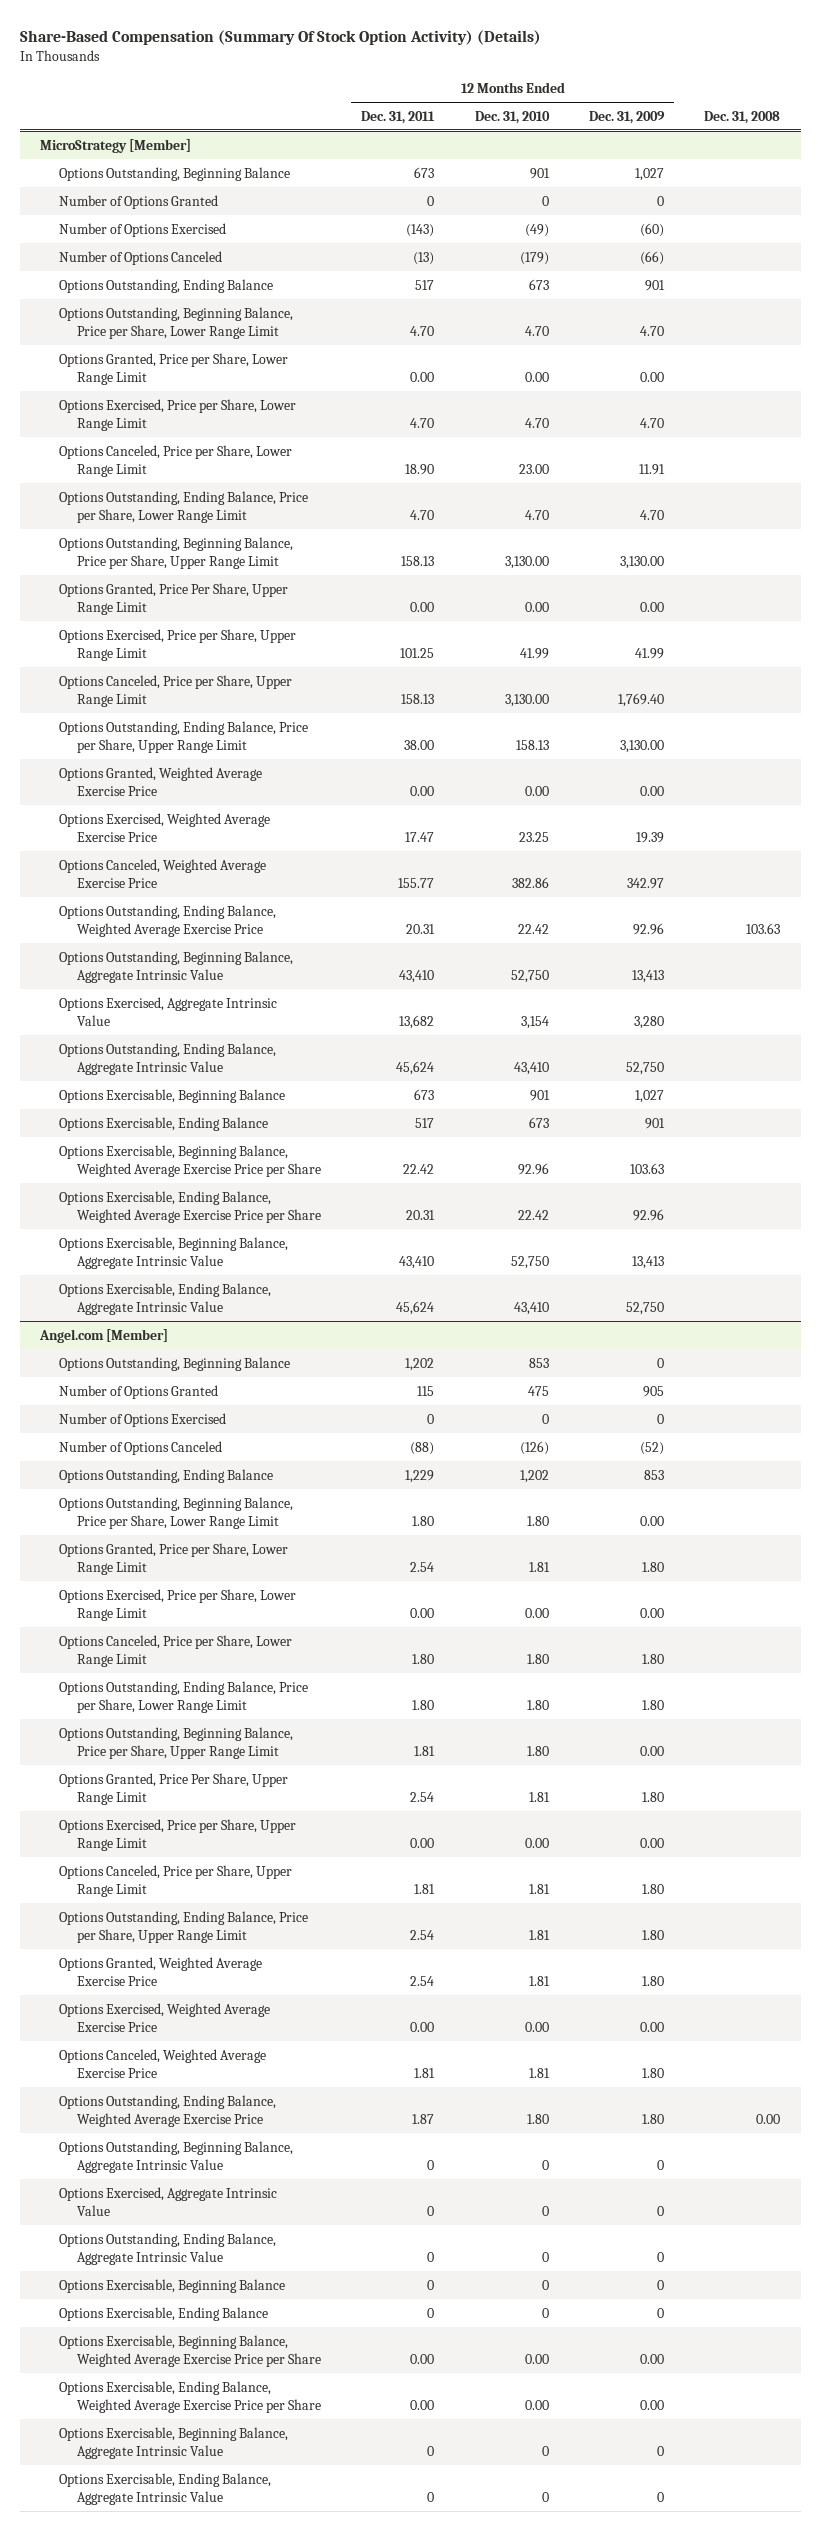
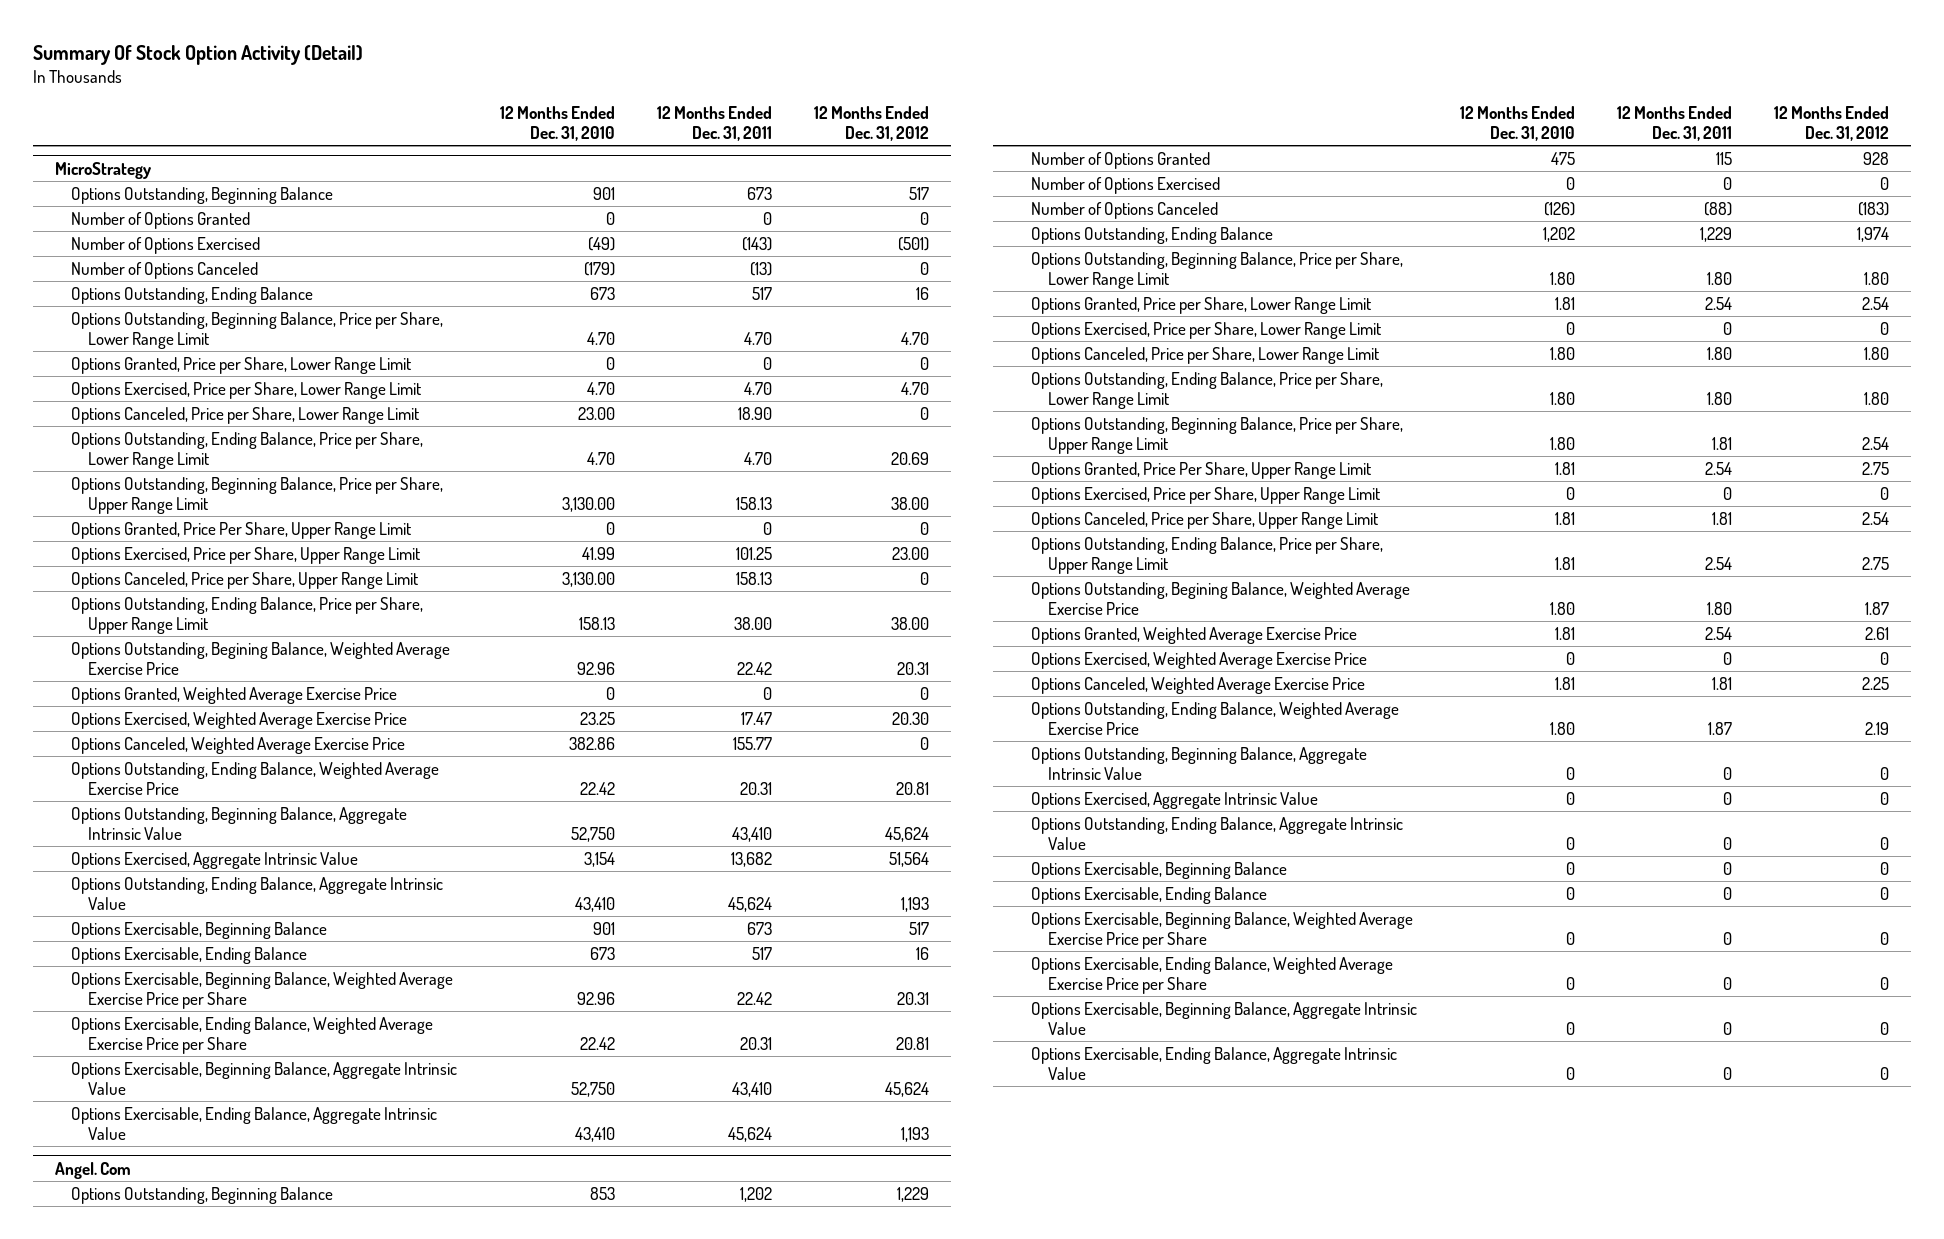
- Share-Based Compensation (Summary Of Stock Option Activity) (Details)
+ Summary Of Stock Option Activity (Detail)
- | 12 Months Ended Dec. 31, 2011 | 12 Months Ended Dec. 31, 2010 | 12 Months Ended Dec. 31, 2009 | Dec. 31, 2008
+ | 12 Months Ended Dec. 31, 2010 | 12 Months Ended Dec. 31, 2011 | 12 Months Ended Dec. 31, 2012
- MicroStrategy [Member]
+ MicroStrategy
- Options Granted, Price per Share, Lower Range Limit | 0.00 | 0.00 | 0.00 |
+ Options Granted, Price per Share, Lower Range Limit | 0 | 0 | 0
- Options Granted, Price Per Share, Upper Range Limit | 0.00 | 0.00 | 0.00 |
+ Options Granted, Price Per Share, Upper Range Limit | 0 | 0 | 0
- Options Granted, Weighted Average Exercise Price | 0.00 | 0.00 | 0.00 |
+ Options Outstanding, Begining Balance, Weighted Average Exercise Price | 92.96 | 22.42 | 20.31
+ Options Granted, Weighted Average Exercise Price | 0 | 0 | 0
- Angel.com [Member]
+ Angel. Com
- Options Exercised, Price per Share, Lower Range Limit | 0.00 | 0.00 | 0.00 |
+ Options Exercised, Price per Share, Lower Range Limit | 0 | 0 | 0
- Options Exercised, Price per Share, Upper Range Limit | 0.00 | 0.00 | 0.00 |
+ Options Exercised, Price per Share, Upper Range Limit | 0 | 0 | 0
+ Options Outstanding, Begining Balance, Weighted Average Exercise Price | 1.80 | 1.80 | 1.87
- Options Exercised, Weighted Average Exercise Price | 0.00 | 0.00 | 0.00 |
+ Options Exercised, Weighted Average Exercise Price | 0 | 0 | 0
- Options Exercisable, Beginning Balance, Weighted Average Exercise Price per Share | 0.00 | 0.00 | 0.00 |
- Options Exercisable, Ending Balance, Weighted Average Exercise Price per Share | 0.00 | 0.00 | 0.00 |
+ Options Exercisable, Beginning Balance, Weighted Average Exercise Price per Share | 0 | 0 | 0
+ Options Exercisable, Ending Balance, Weighted Average Exercise Price per Share | 0 | 0 | 0

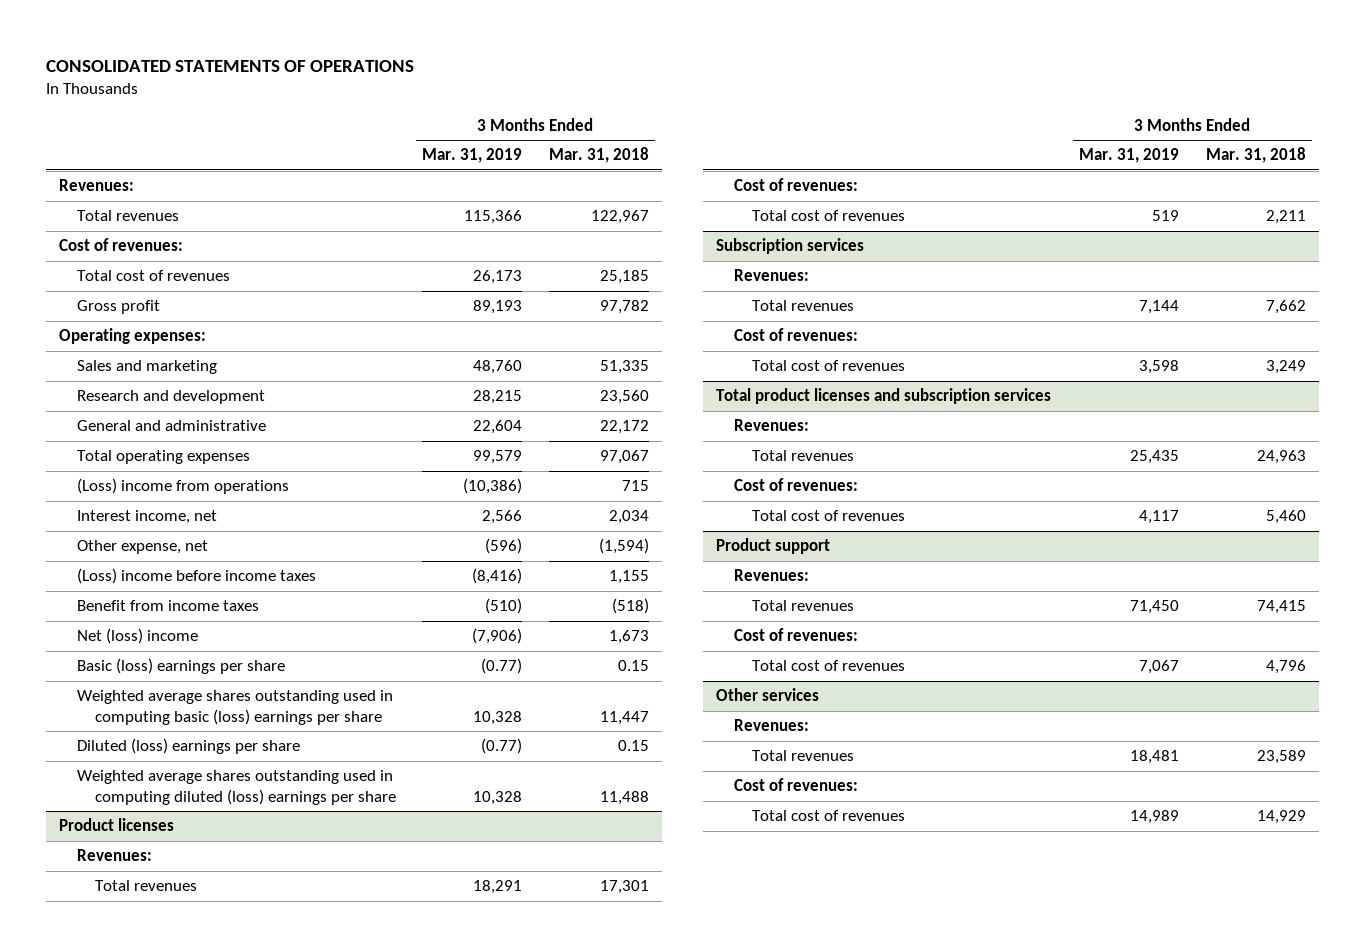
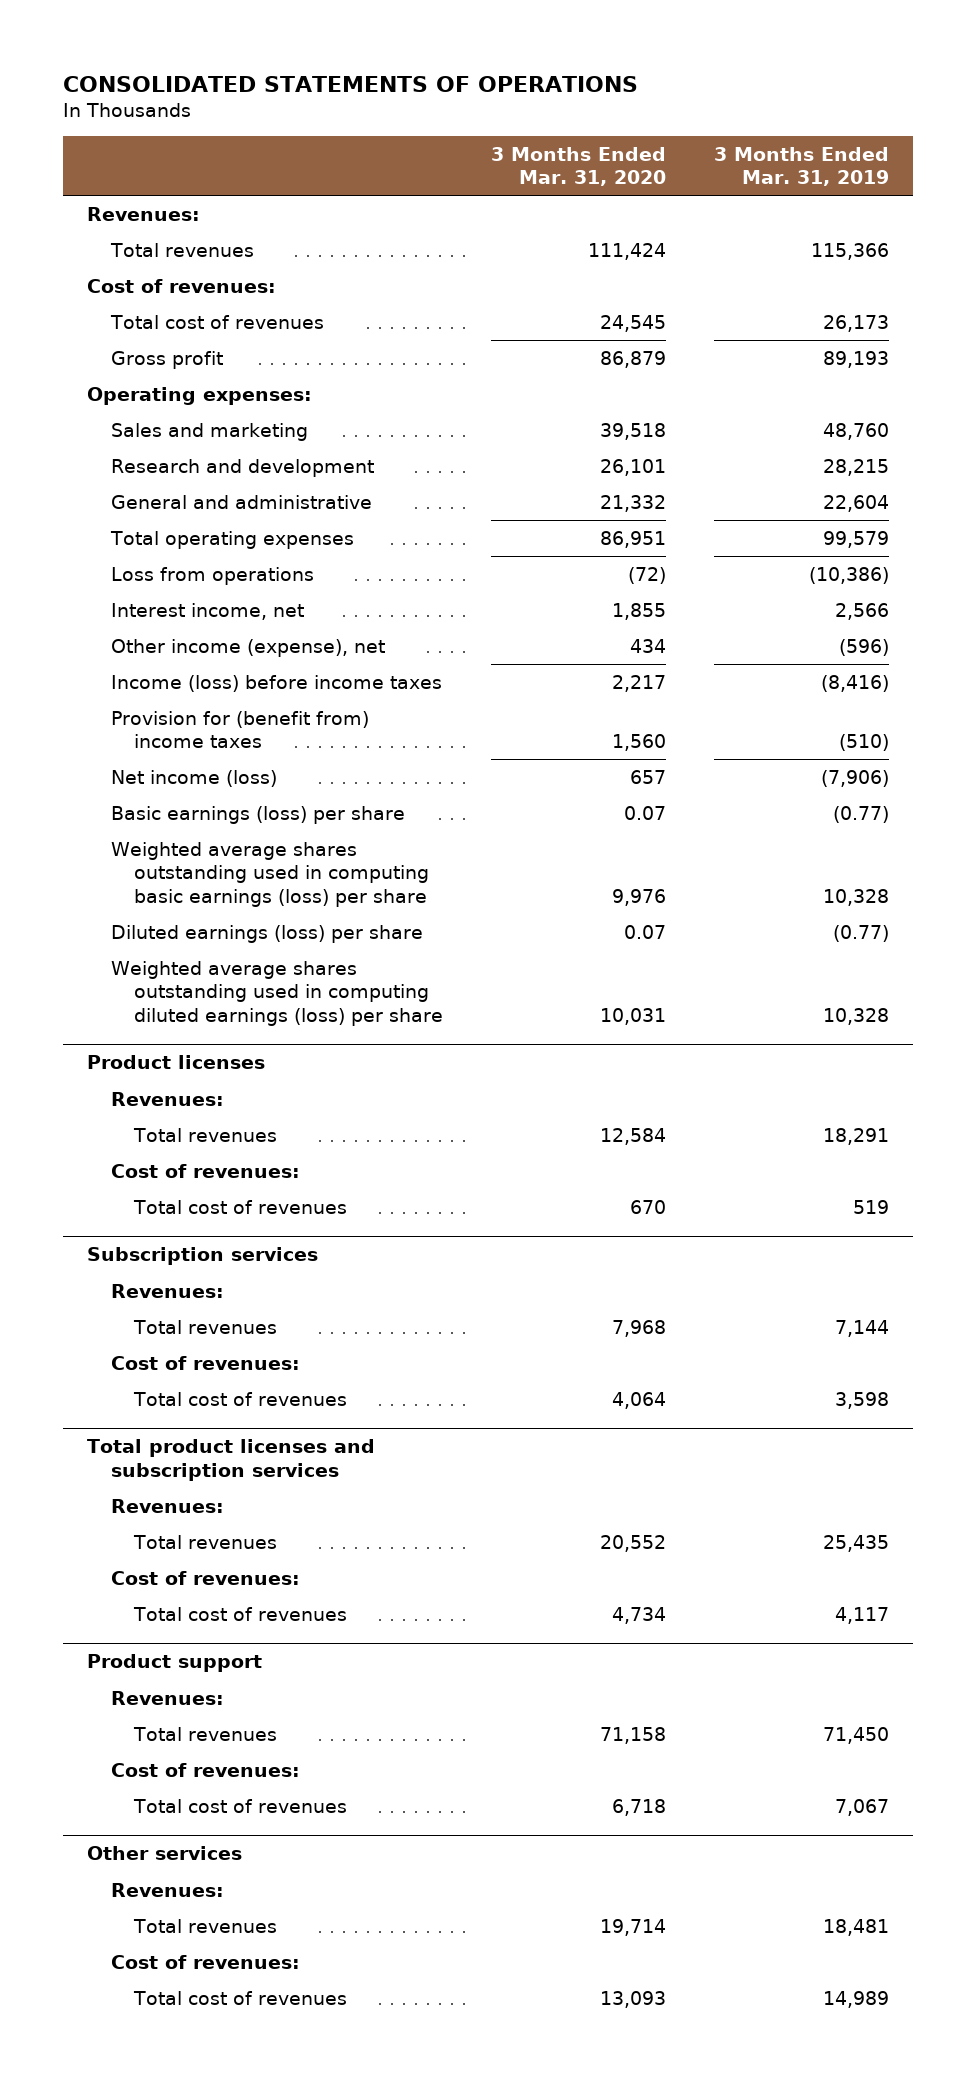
- | 3 Months Ended Mar. 31, 2019 | 3 Months Ended Mar. 31, 2018
+ | 3 Months Ended Mar. 31, 2020 | 3 Months Ended Mar. 31, 2019
- (Loss) income from operations | (10,386) | 715
+ Loss from operations | (72) | (10,386)
- Other expense, net | (596) | (1,594)
- (Loss) income before income taxes | (8,416) | 1,155
- Benefit from income taxes | (510) | (518)
- Net (loss) income | (7,906) | 1,673
- Basic (loss) earnings per share | (0.77) | 0.15
- Weighted average shares outstanding used in computing basic (loss) earnings per share | 10,328 | 11,447
- Diluted (loss) earnings per share | (0.77) | 0.15
- Weighted average shares outstanding used in computing diluted (loss) earnings per share | 10,328 | 11,488
+ Other income (expense), net | 434 | (596)
+ Income (loss) before income taxes | 2,217 | (8,416)
+ Provision for (benefit from) income taxes | 1,560 | (510)
+ Net income (loss) | 657 | (7,906)
+ Basic earnings (loss) per share | 0.07 | (0.77)
+ Weighted average shares outstanding used in computing basic earnings (loss) per share | 9,976 | 10,328
+ Diluted earnings (loss) per share | 0.07 | (0.77)
+ Weighted average shares outstanding used in computing diluted earnings (loss) per share | 10,031 | 10,328

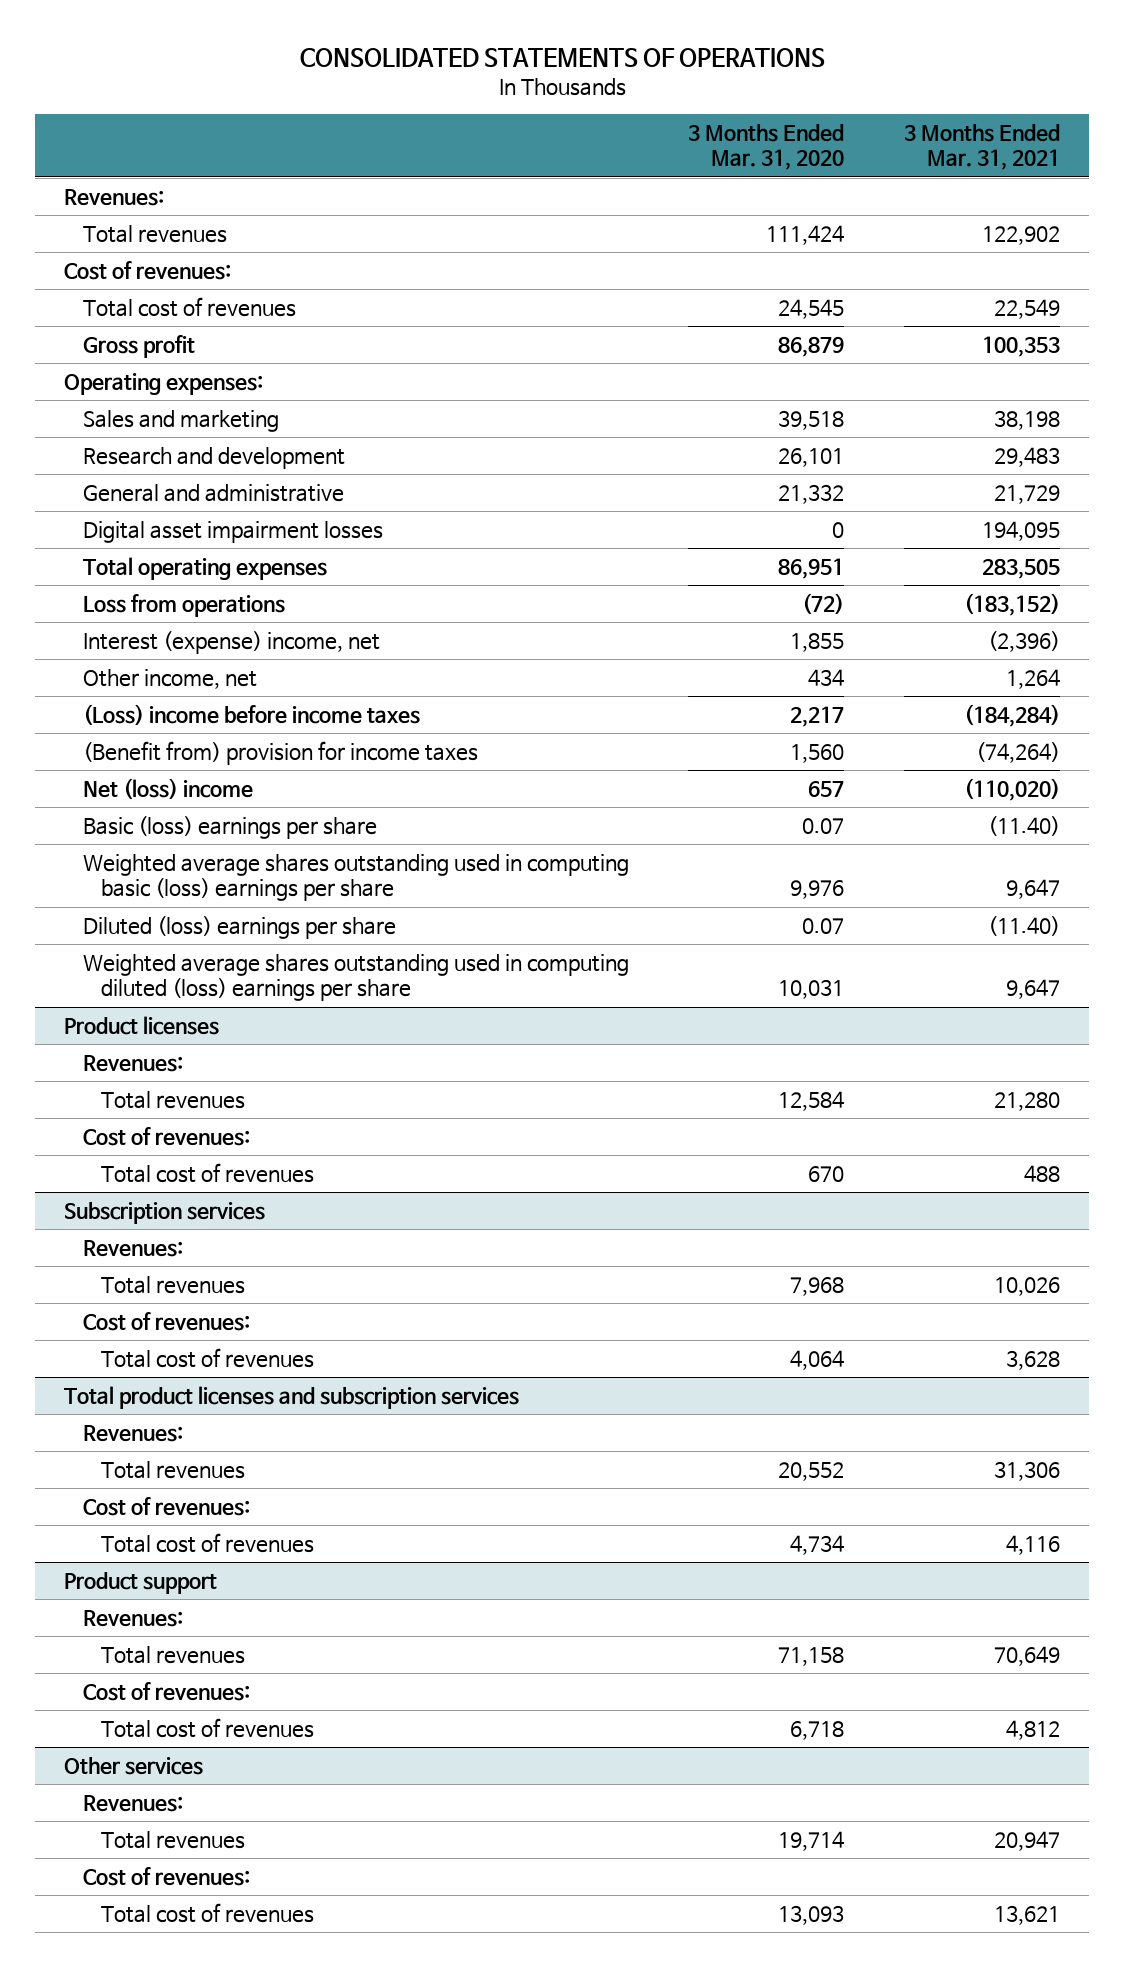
- | 3 Months Ended Mar. 31, 2020 | 3 Months Ended Mar. 31, 2019
+ | 3 Months Ended Mar. 31, 2020 | 3 Months Ended Mar. 31, 2021
+ Digital asset impairment losses | 0 | 194,095
- Interest income, net | 1,855 | 2,566
- Other income (expense), net | 434 | (596)
- Income (loss) before income taxes | 2,217 | (8,416)
- Provision for (benefit from) income taxes | 1,560 | (510)
- Net income (loss) | 657 | (7,906)
- Basic earnings (loss) per share | 0.07 | (0.77)
- Weighted average shares outstanding used in computing basic earnings (loss) per share | 9,976 | 10,328
- Diluted earnings (loss) per share | 0.07 | (0.77)
- Weighted average shares outstanding used in computing diluted earnings (loss) per share | 10,031 | 10,328
+ Interest (expense) income, net | 1,855 | (2,396)
+ Other income, net | 434 | 1,264
+ (Loss) income before income taxes | 2,217 | (184,284)
+ (Benefit from) provision for income taxes | 1,560 | (74,264)
+ Net (loss) income | 657 | (110,020)
+ Basic (loss) earnings per share | 0.07 | (11.40)
+ Weighted average shares outstanding used in computing basic (loss) earnings per share | 9,976 | 9,647
+ Diluted (loss) earnings per share | 0.07 | (11.40)
+ Weighted average shares outstanding used in computing diluted (loss) earnings per share | 10,031 | 9,647

